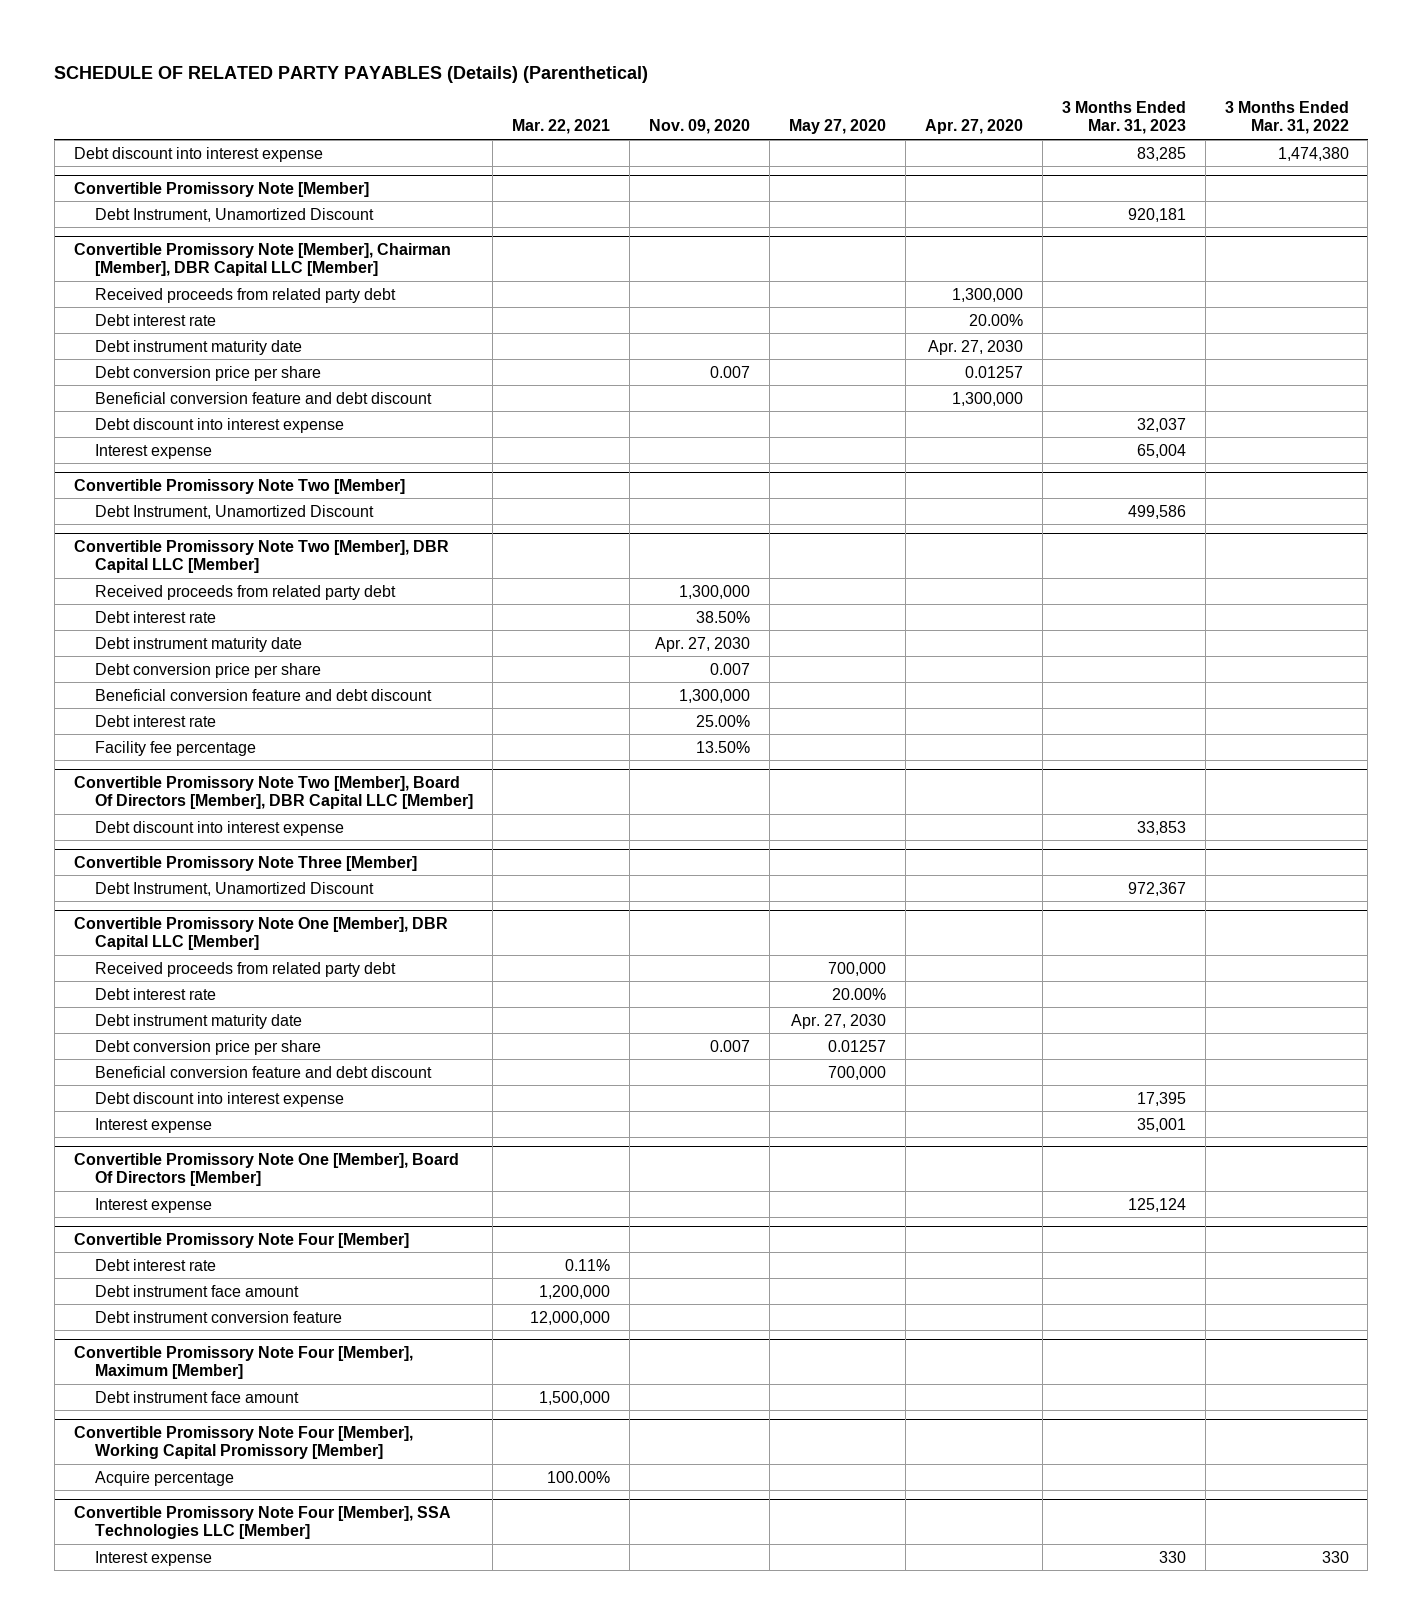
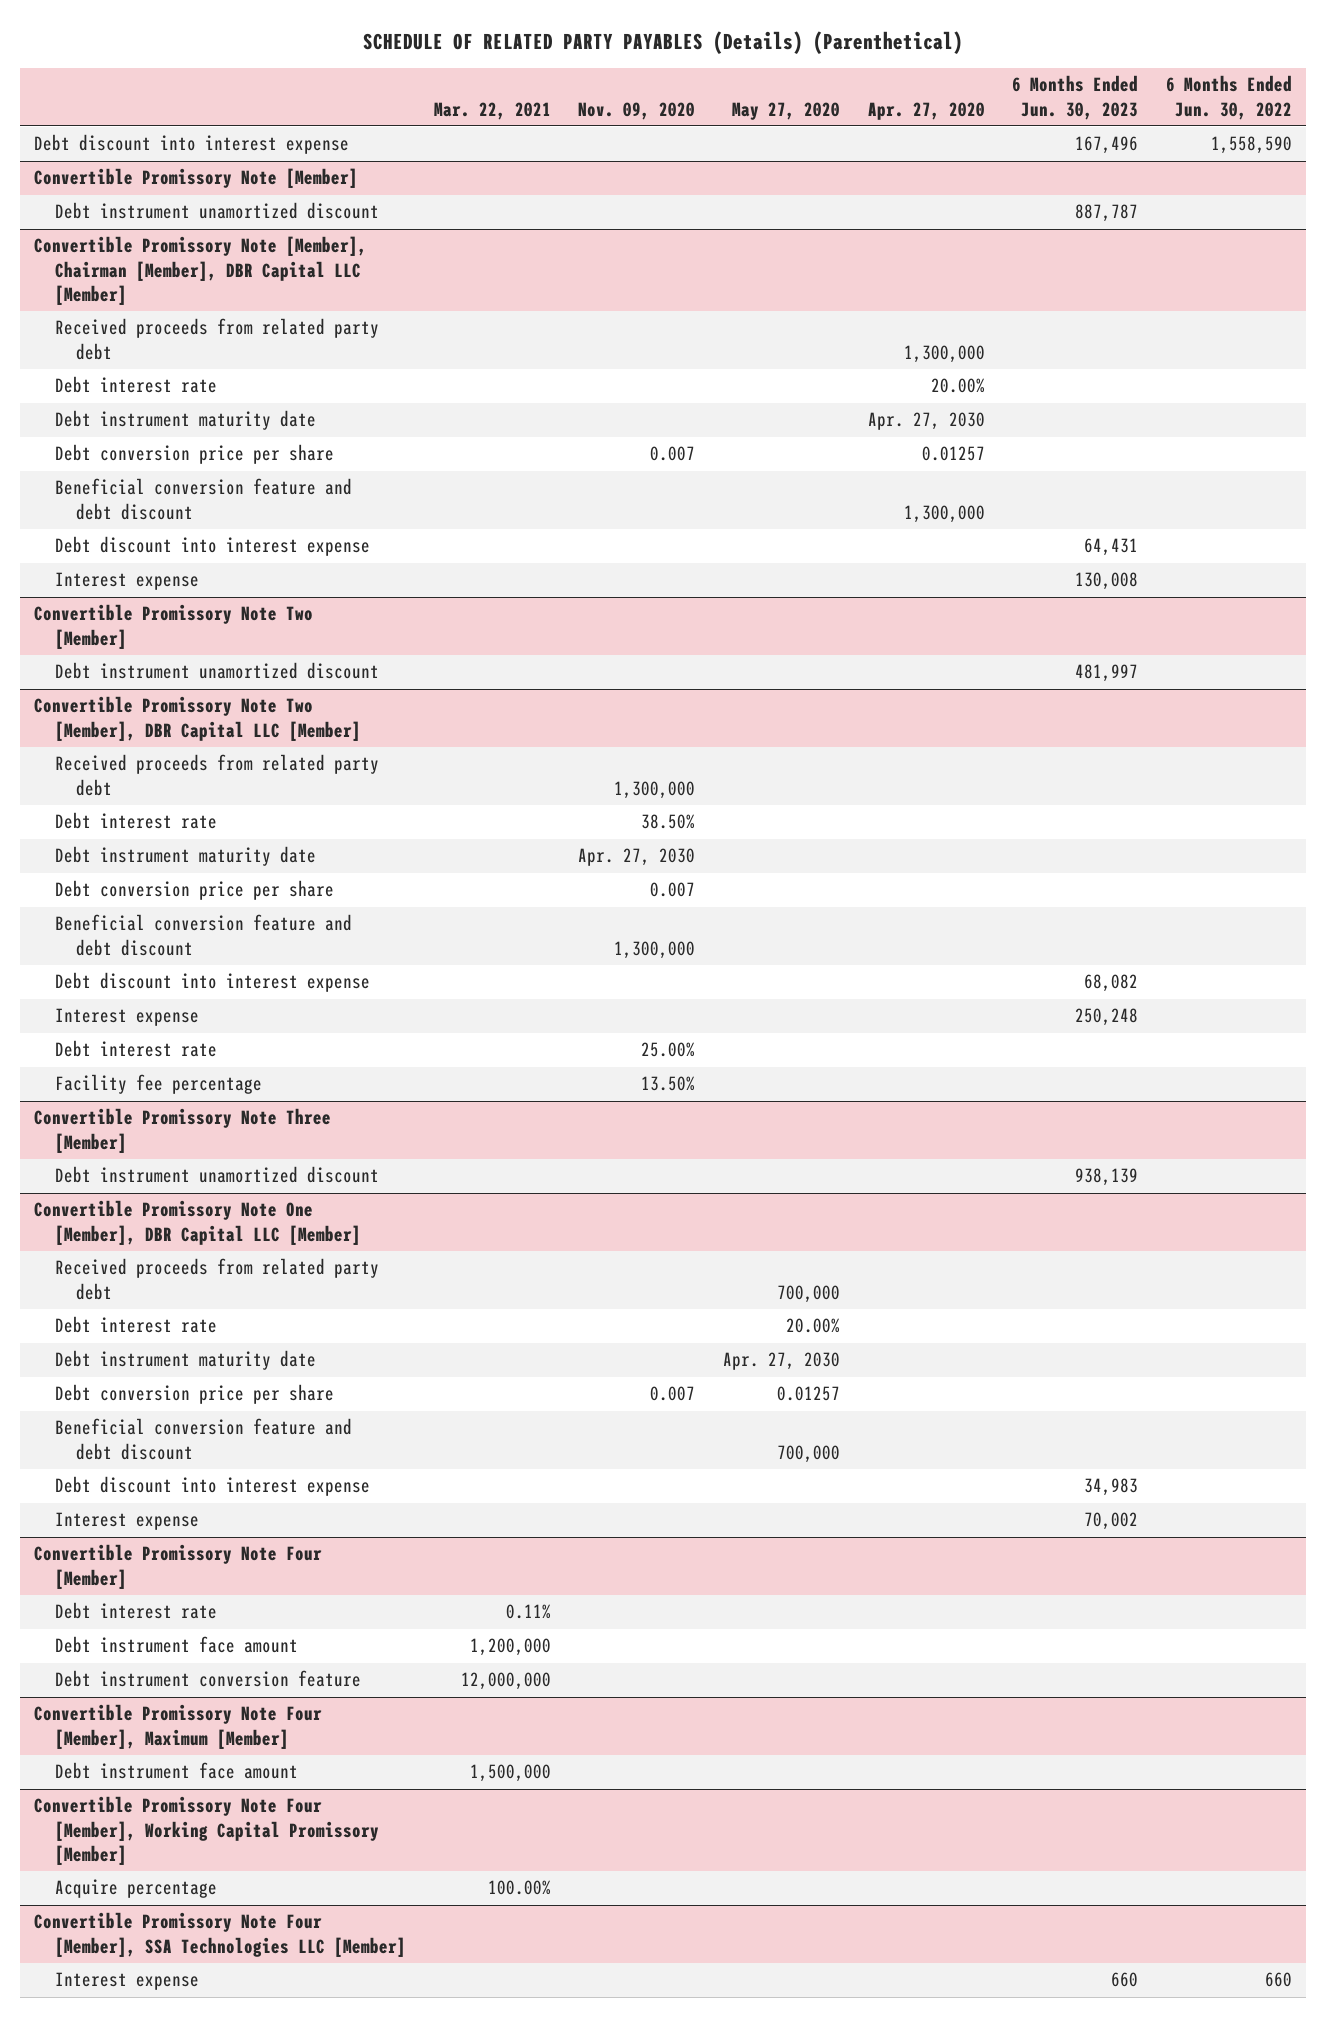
- | Mar. 22, 2021 | Nov. 09, 2020 | May 27, 2020 | Apr. 27, 2020 | 3 Months Ended Mar. 31, 2023 | 3 Months Ended Mar. 31, 2022
+ | Mar. 22, 2021 | Nov. 09, 2020 | May 27, 2020 | Apr. 27, 2020 | 6 Months Ended Jun. 30, 2023 | 6 Months Ended Jun. 30, 2022
@ Convertible Promissory Note [Member]
- Debt Instrument, Unamortized Discount | | | | | 920,181 |
+ Debt instrument unamortized discount | | | | | 887,787 |
@ Convertible Promissory Note Two [Member]
- Debt Instrument, Unamortized Discount | | | | | 499,586 |
+ Debt instrument unamortized discount | | | | | 481,997 |
@ Convertible Promissory Note Two [Member], DBR Capital LLC [Member]
+ Debt discount into interest expense | | | | | 68,082 |
+ Interest expense | | | | | 250,248 |
- Convertible Promissory Note Two [Member], Board Of Directors [Member], DBR Capital LLC [Member]
- Debt discount into interest expense | | | | | 33,853 |
@ Convertible Promissory Note Three [Member]
- Debt Instrument, Unamortized Discount | | | | | 972,367 |
+ Debt instrument unamortized discount | | | | | 938,139 |
- Convertible Promissory Note One [Member], Board Of Directors [Member]
- Interest expense | | | | | 125,124 |

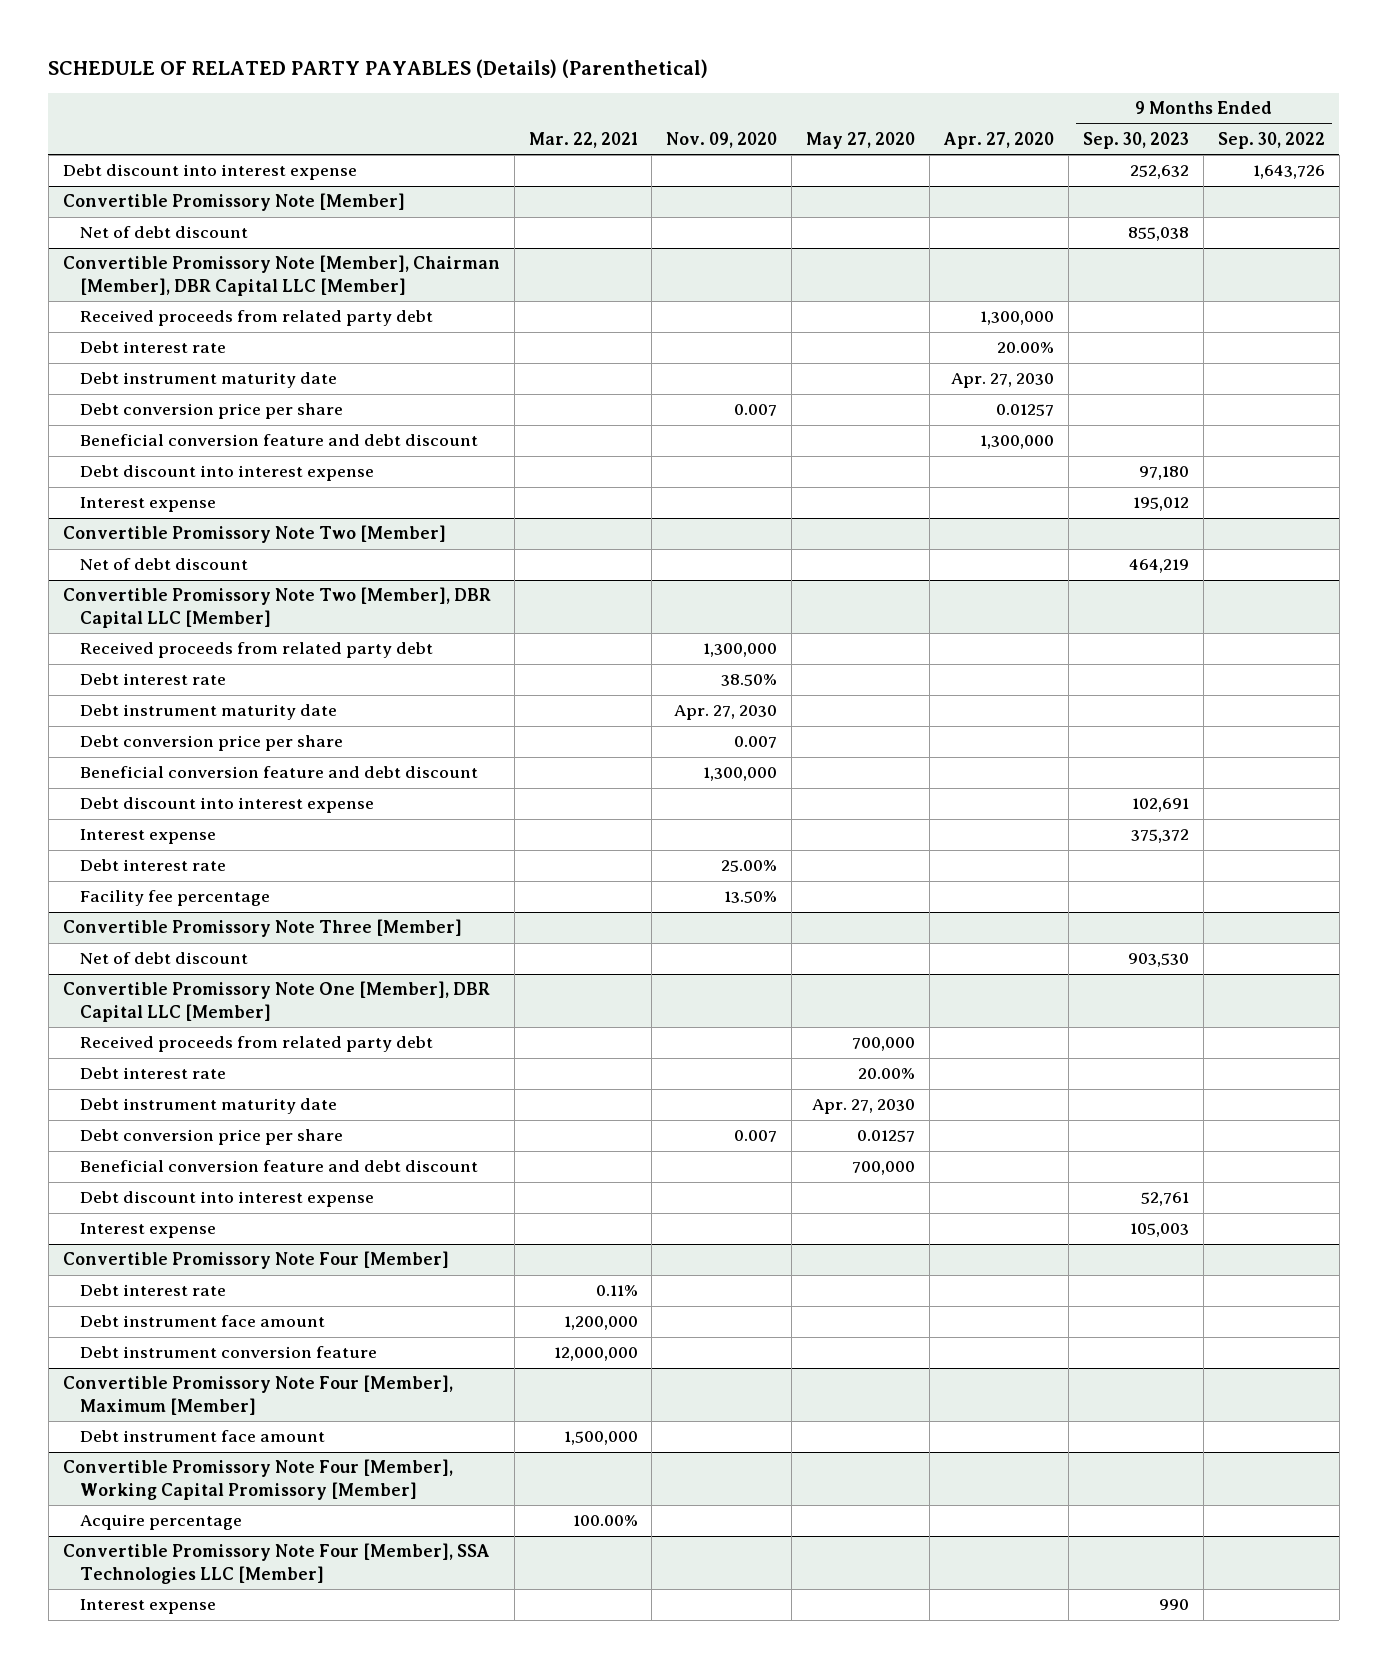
- | Mar. 22, 2021 | Nov. 09, 2020 | May 27, 2020 | Apr. 27, 2020 | 6 Months Ended Jun. 30, 2023 | 6 Months Ended Jun. 30, 2022
+ | Mar. 22, 2021 | Nov. 09, 2020 | May 27, 2020 | Apr. 27, 2020 | 9 Months Ended Sep. 30, 2023 | 9 Months Ended Sep. 30, 2022
@ Convertible Promissory Note [Member]
- Debt instrument unamortized discount | | | | | 887,787 |
+ Net of debt discount | | | | | 855,038 |
@ Convertible Promissory Note Two [Member]
- Debt instrument unamortized discount | | | | | 481,997 |
+ Net of debt discount | | | | | 464,219 |
@ Convertible Promissory Note Three [Member]
- Debt instrument unamortized discount | | | | | 938,139 |
+ Net of debt discount | | | | | 903,530 |

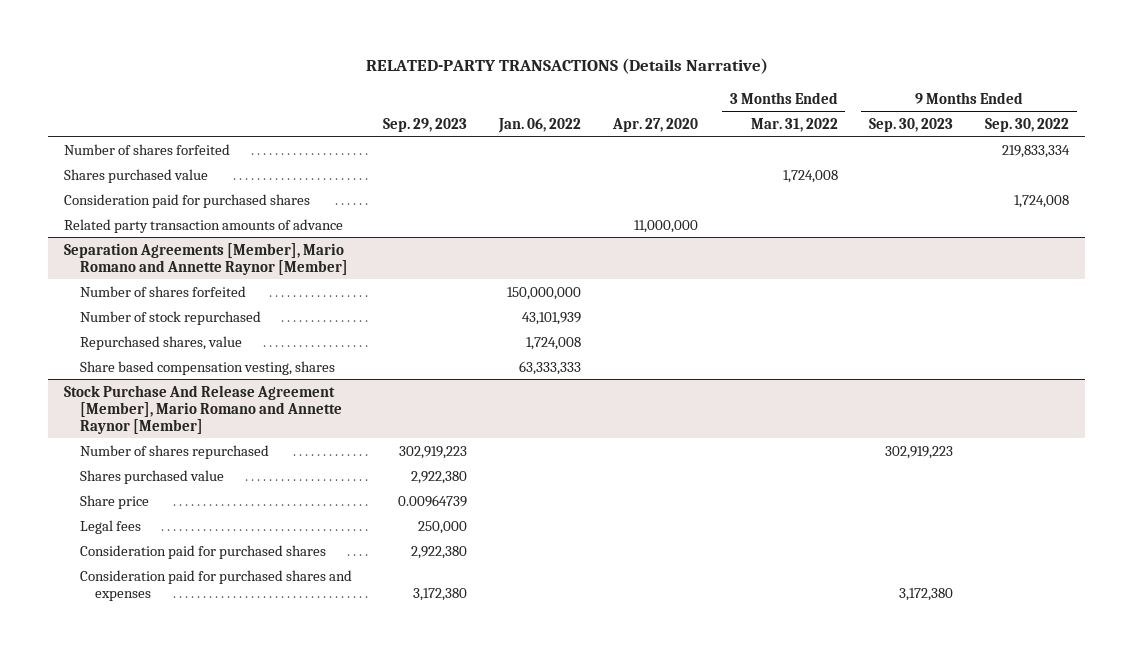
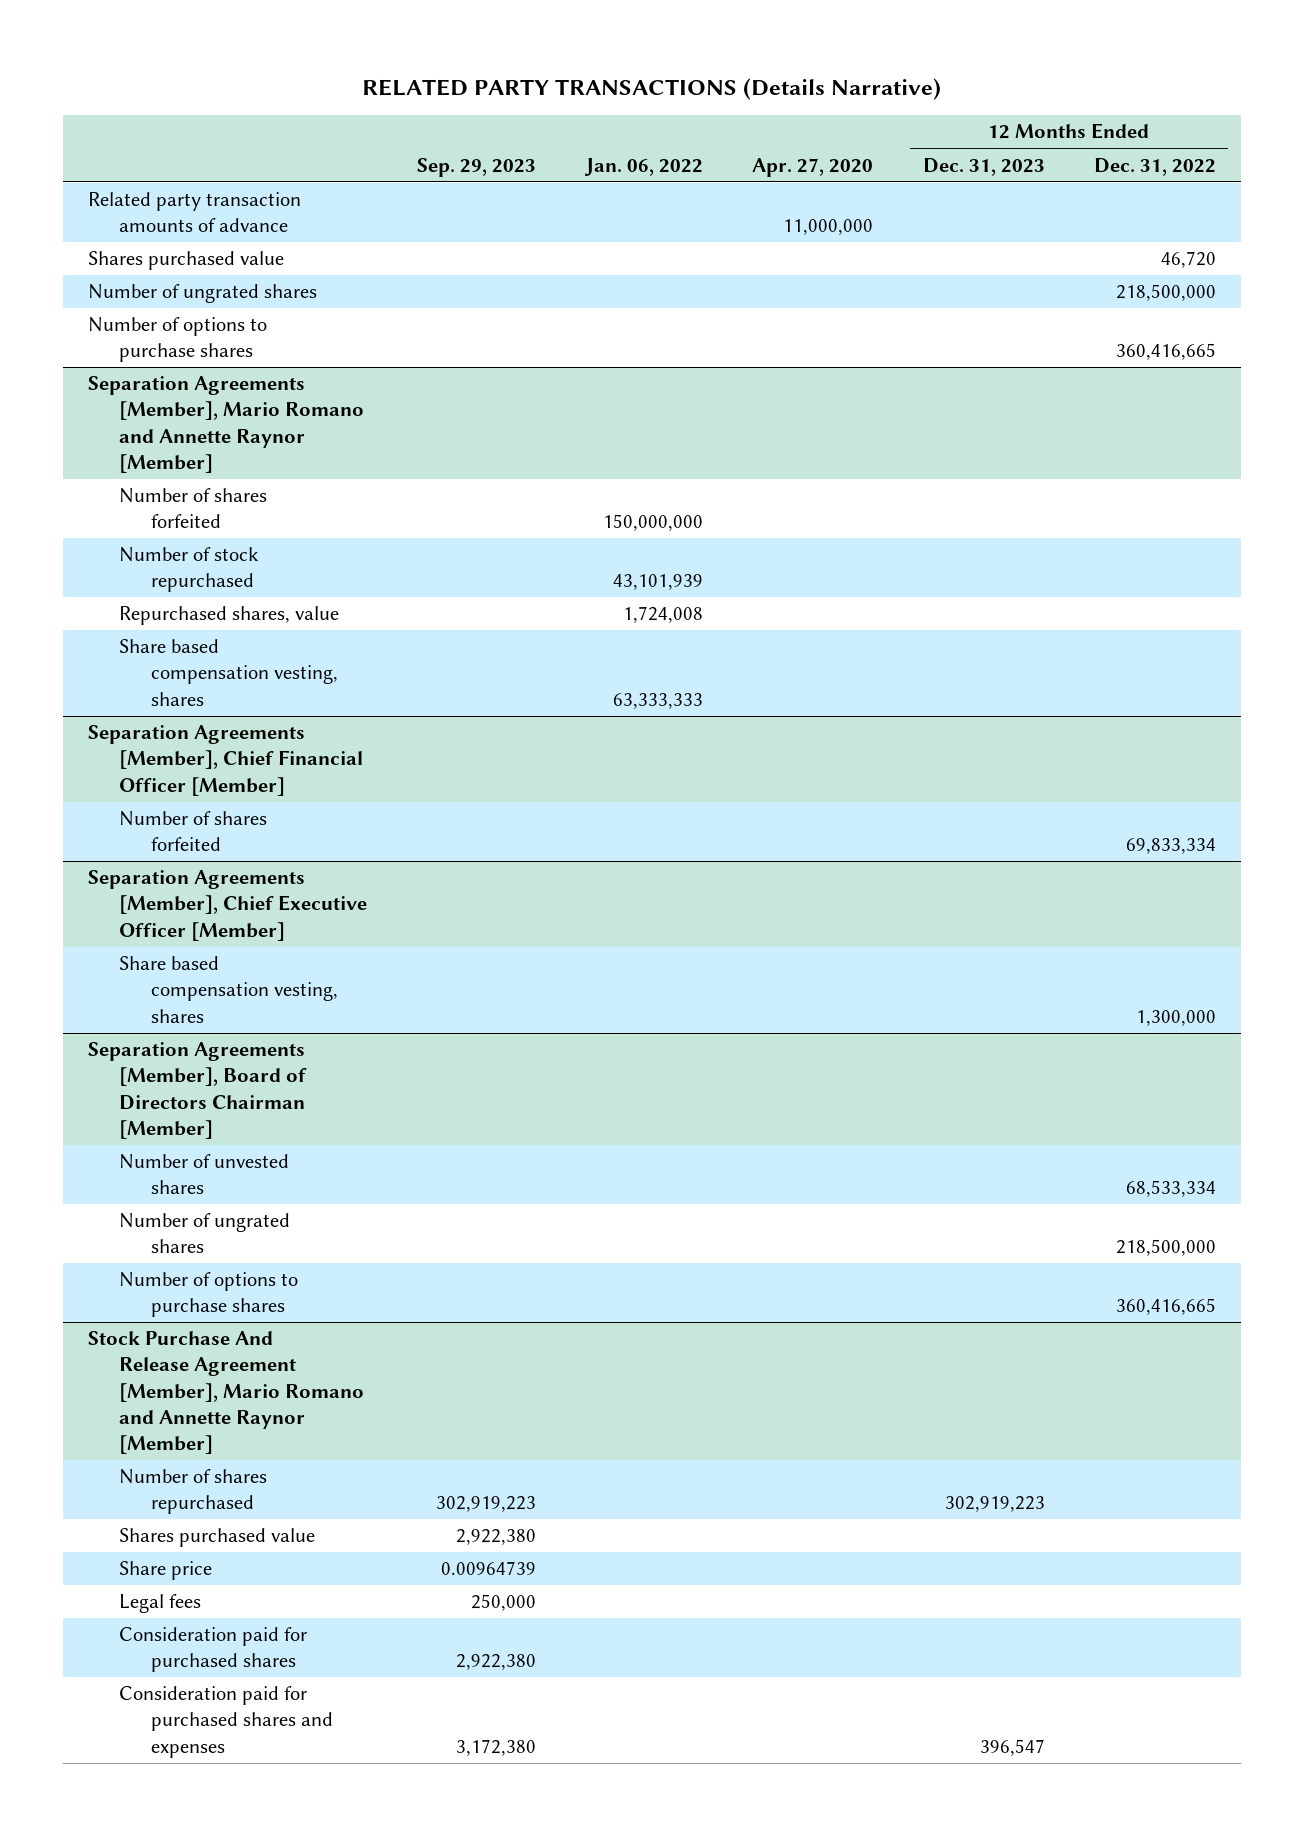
- RELATED-PARTY TRANSACTIONS (Details Narrative)
+ RELATED PARTY TRANSACTIONS (Details Narrative)
- | Sep. 29, 2023 | Jan. 06, 2022 | Apr. 27, 2020 | 3 Months Ended Mar. 31, 2022 | 9 Months Ended Sep. 30, 2023 | 9 Months Ended Sep. 30, 2022
+ | Sep. 29, 2023 | Jan. 06, 2022 | Apr. 27, 2020 | 12 Months Ended Dec. 31, 2023 | 12 Months Ended Dec. 31, 2022
- Number of shares forfeited | | | | | | 219,833,334
- Consideration paid for purchased shares | | | | | | 1,724,008
moved down: Shares purchased value | | | | | 46,720
+ Number of ungrated shares | | | | | 218,500,000
+ Number of options to purchase shares | | | | | 360,416,665
+ Separation Agreements [Member], Chief Financial Officer [Member]
+ Number of shares forfeited | | | | | 69,833,334
+ Separation Agreements [Member], Chief Executive Officer [Member]
+ Share based compensation vesting, shares | | | | | 1,300,000
+ Separation Agreements [Member], Board of Directors Chairman [Member]
+ Number of unvested shares | | | | | 68,533,334
+ Number of ungrated shares | | | | | 218,500,000
+ Number of options to purchase shares | | | | | 360,416,665

